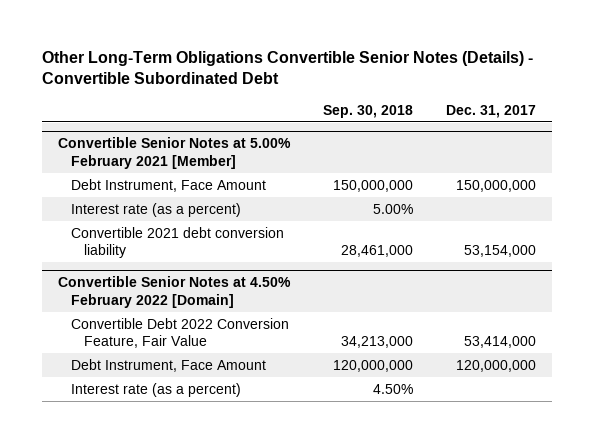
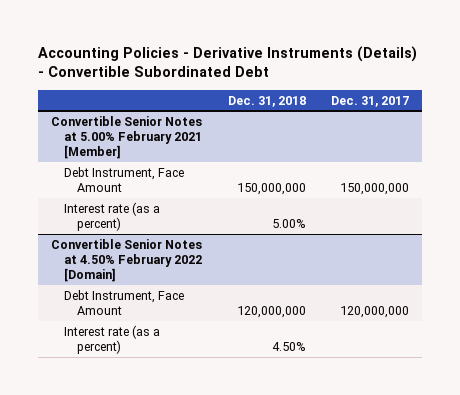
- Other Long-Term Obligations Convertible Senior Notes (Details) - Convertible Subordinated Debt
+ Accounting Policies - Derivative Instruments (Details) - Convertible Subordinated Debt
- | Sep. 30, 2018 | Dec. 31, 2017
+ | Dec. 31, 2018 | Dec. 31, 2017
@ Convertible Senior Notes at 5.00% February 2021 [Member]
- Convertible 2021 debt conversion liability | 28,461,000 | 53,154,000
@ Convertible Senior Notes at 4.50% February 2022 [Domain]
- Convertible Debt 2022 Conversion Feature, Fair Value | 34,213,000 | 53,414,000

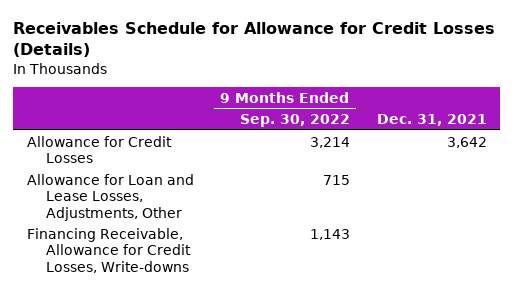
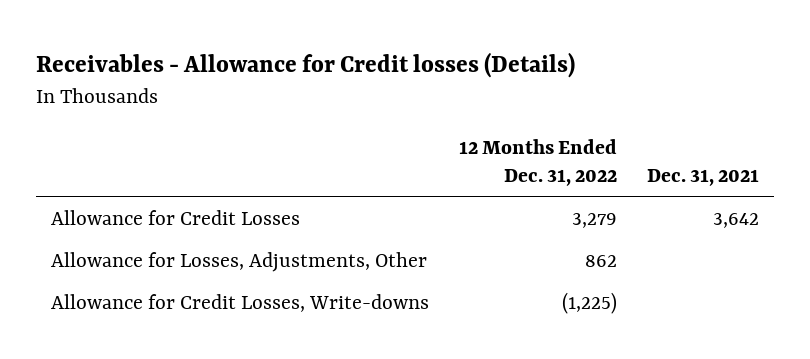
- Receivables Schedule for Allowance for Credit Losses (Details)
+ Receivables - Allowance for Credit losses (Details)
- | 9 Months Ended Sep. 30, 2022 | Dec. 31, 2021
+ | 12 Months Ended Dec. 31, 2022 | Dec. 31, 2021
- Allowance for Loan and Lease Losses, Adjustments, Other | 715 |
- Financing Receivable, Allowance for Credit Losses, Write-downs | 1,143 |
+ Allowance for Losses, Adjustments, Other | 862 |
+ Allowance for Credit Losses, Write-downs | (1,225) |

